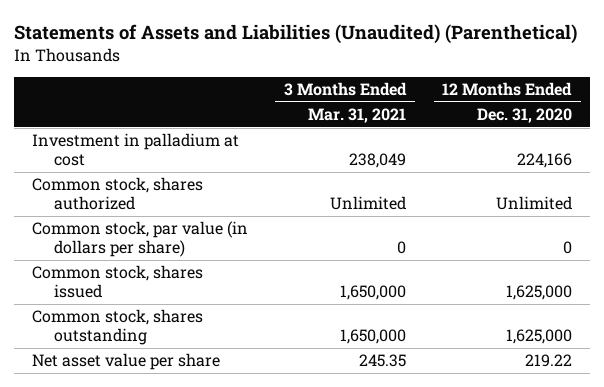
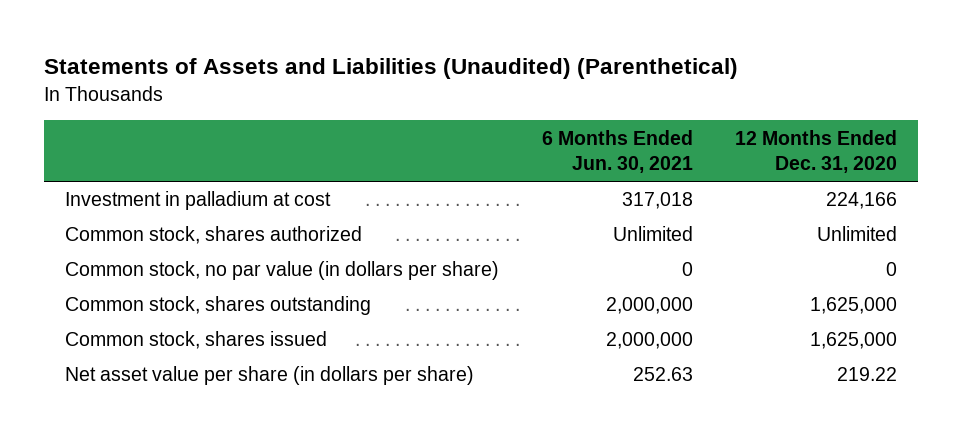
- | 3 Months Ended Mar. 31, 2021 | 12 Months Ended Dec. 31, 2020
+ | 6 Months Ended Jun. 30, 2021 | 12 Months Ended Dec. 31, 2020
- Common stock, par value (in dollars per share) | 0 | 0
+ Common stock, no par value (in dollars per share) | 0 | 0
- Net asset value per share | 245.35 | 219.22
moved down: Common stock, shares issued | 2,000,000 | 1,625,000
+ Net asset value per share (in dollars per share) | 252.63 | 219.22

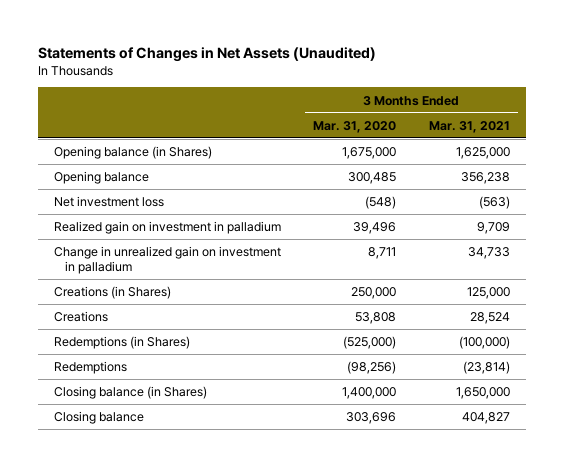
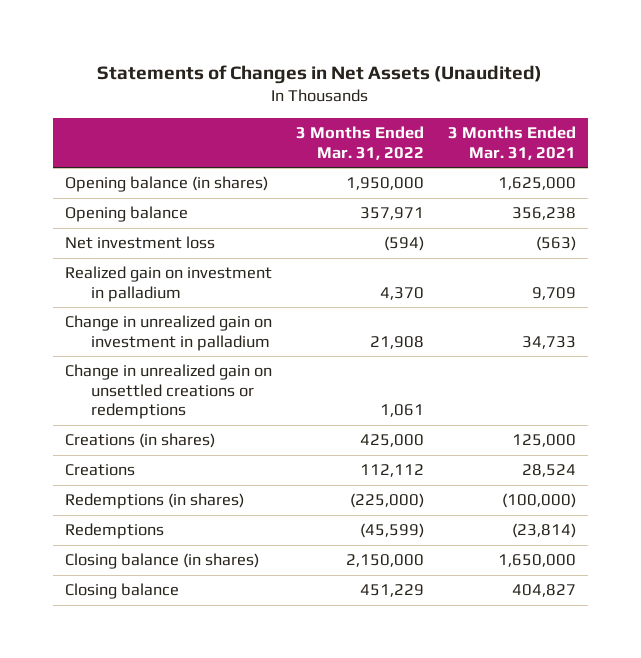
- | 3 Months Ended Mar. 31, 2020 | 3 Months Ended Mar. 31, 2021
+ | 3 Months Ended Mar. 31, 2022 | 3 Months Ended Mar. 31, 2021
- Opening balance (in Shares) | 1,675,000 | 1,625,000
+ Opening balance (in shares) | 1,950,000 | 1,625,000
- Creations (in Shares) | 250,000 | 125,000
+ Change in unrealized gain on unsettled creations or redemptions | 1,061 |
+ Creations (in shares) | 425,000 | 125,000
- Redemptions (in Shares) | (525,000) | (100,000)
+ Redemptions (in shares) | (225,000) | (100,000)
- Closing balance (in Shares) | 1,400,000 | 1,650,000
+ Closing balance (in shares) | 2,150,000 | 1,650,000

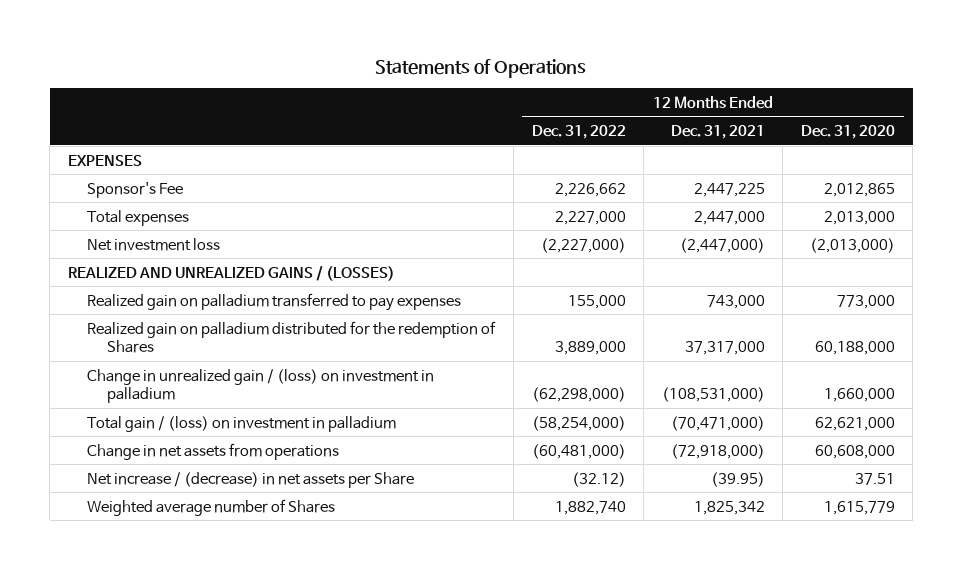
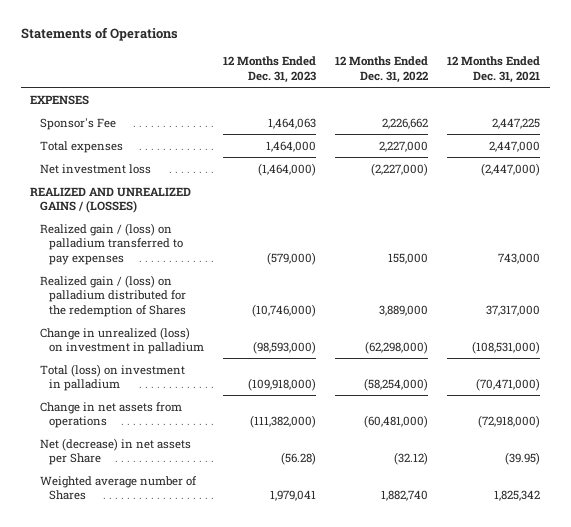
- | 12 Months Ended Dec. 31, 2022 | 12 Months Ended Dec. 31, 2021 | 12 Months Ended Dec. 31, 2020
+ | 12 Months Ended Dec. 31, 2023 | 12 Months Ended Dec. 31, 2022 | 12 Months Ended Dec. 31, 2021
- Realized gain on palladium transferred to pay expenses | 155,000 | 743,000 | 773,000
- Realized gain on palladium distributed for the redemption of Shares | 3,889,000 | 37,317,000 | 60,188,000
- Change in unrealized gain / (loss) on investment in palladium | (62,298,000) | (108,531,000) | 1,660,000
- Total gain / (loss) on investment in palladium | (58,254,000) | (70,471,000) | 62,621,000
+ Realized gain / (loss) on palladium transferred to pay expenses | (579,000) | 155,000 | 743,000
+ Realized gain / (loss) on palladium distributed for the redemption of Shares | (10,746,000) | 3,889,000 | 37,317,000
+ Change in unrealized (loss) on investment in palladium | (98,593,000) | (62,298,000) | (108,531,000)
+ Total (loss) on investment in palladium | (109,918,000) | (58,254,000) | (70,471,000)
- Net increase / (decrease) in net assets per Share | (32.12) | (39.95) | 37.51
+ Net (decrease) in net assets per Share | (56.28) | (32.12) | (39.95)

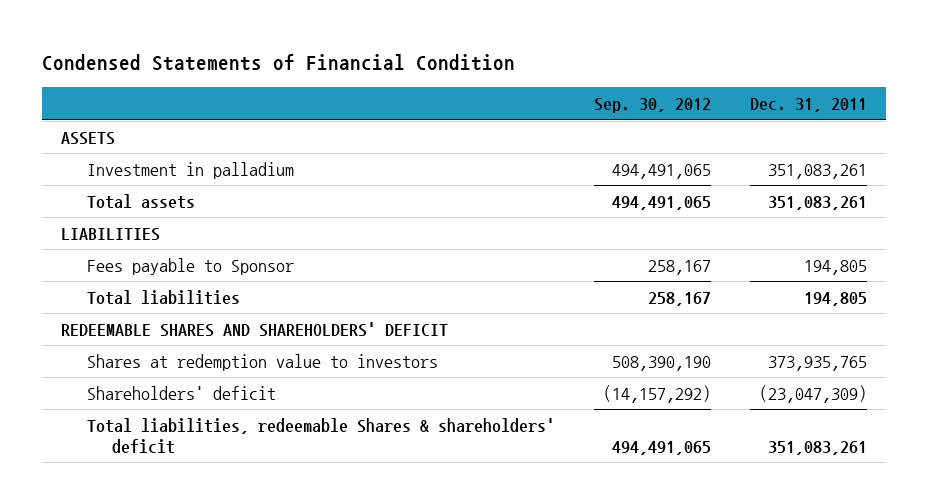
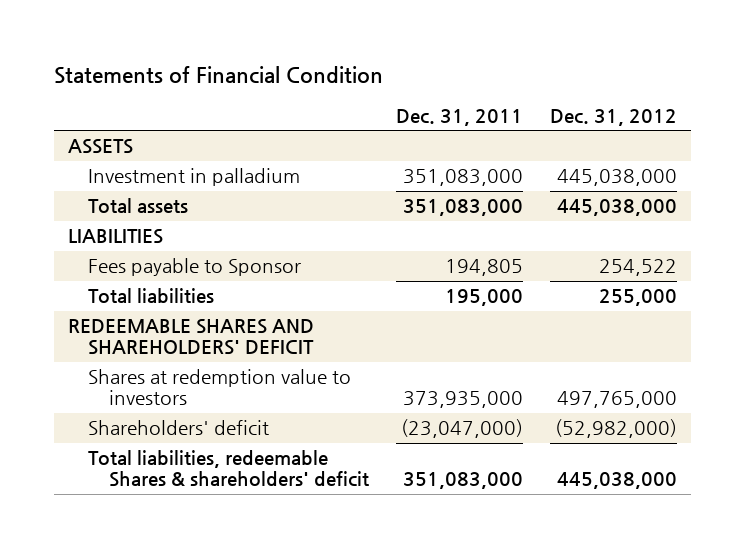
- Condensed Statements of Financial Condition
+ Statements of Financial Condition
- | Sep. 30, 2012 | Dec. 31, 2011
+ | Dec. 31, 2011 | Dec. 31, 2012
- Investment in palladium | 494,491,065 | 351,083,261
- Total assets | 494,491,065 | 351,083,261
+ Investment in palladium | 351,083,000 | 445,038,000
+ Total assets | 351,083,000 | 445,038,000
- Total liabilities | 258,167 | 194,805
+ Total liabilities | 195,000 | 255,000
- Shares at redemption value to investors | 508,390,190 | 373,935,765
- Shareholders' deficit | (14,157,292) | (23,047,309)
- Total liabilities, redeemable Shares & shareholders' deficit | 494,491,065 | 351,083,261
+ Shares at redemption value to investors | 373,935,000 | 497,765,000
+ Shareholders' deficit | (23,047,000) | (52,982,000)
+ Total liabilities, redeemable Shares & shareholders' deficit | 351,083,000 | 445,038,000

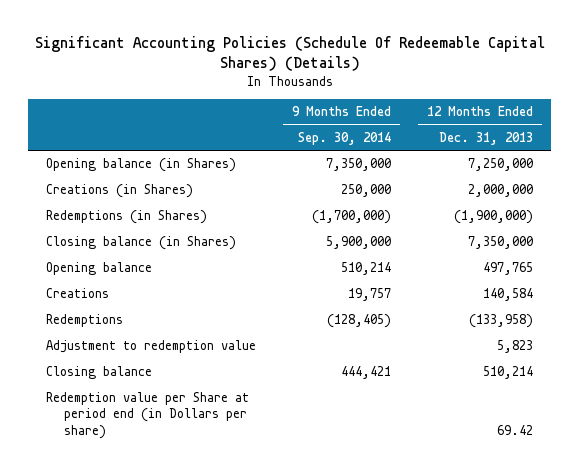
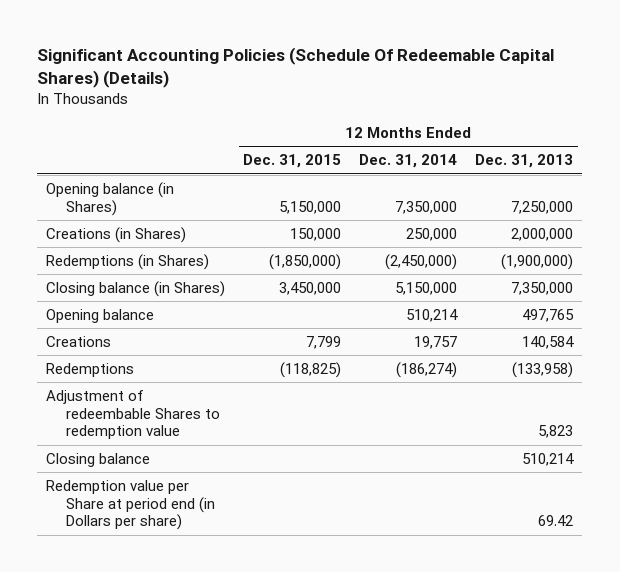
- | 9 Months Ended Sep. 30, 2014 | 12 Months Ended Dec. 31, 2013
+ | 12 Months Ended Dec. 31, 2015 | 12 Months Ended Dec. 31, 2014 | 12 Months Ended Dec. 31, 2013
- Adjustment to redemption value | | 5,823
+ Adjustment of redeembable Shares to redemption value | | | 5,823

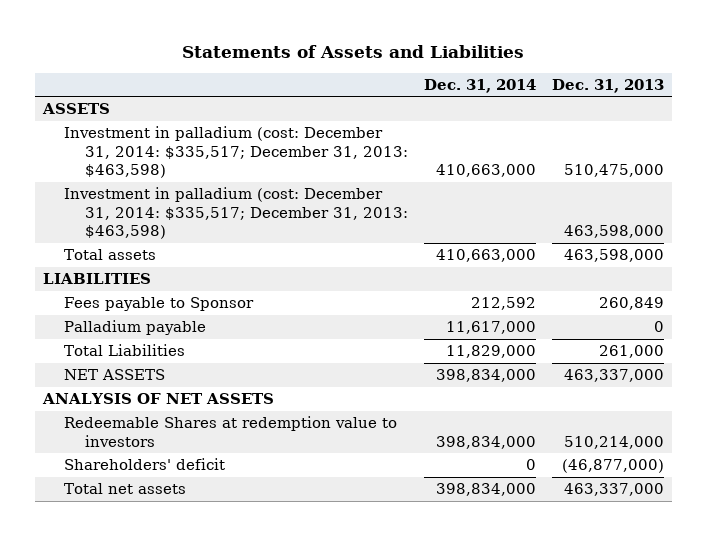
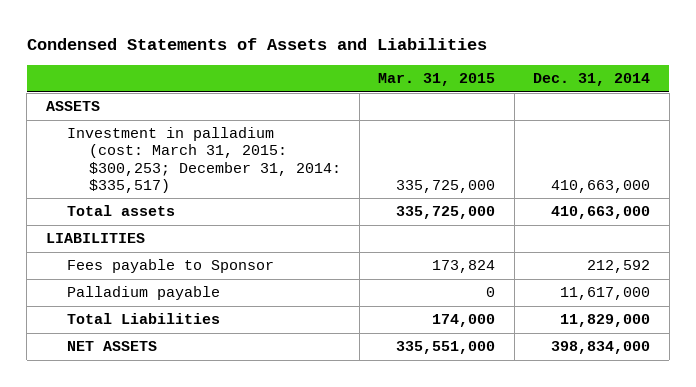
- Statements of Assets and Liabilities
+ Condensed Statements of Assets and Liabilities
- | Dec. 31, 2014 | Dec. 31, 2013
+ | Mar. 31, 2015 | Dec. 31, 2014
- Investment in palladium (cost: December 31, 2014: $335,517; December 31, 2013: $463,598) | 410,663,000 | 510,475,000
- Investment in palladium (cost: December 31, 2014: $335,517; December 31, 2013: $463,598) | | 463,598,000
+ Investment in palladium (cost: March 31, 2015: $300,253; December 31, 2014: $335,517) | 335,725,000 | 410,663,000
- ANALYSIS OF NET ASSETS
- Redeemable Shares at redemption value to investors | 398,834,000 | 510,214,000
- Shareholders' deficit | 0 | (46,877,000)
- Total net assets | 398,834,000 | 463,337,000

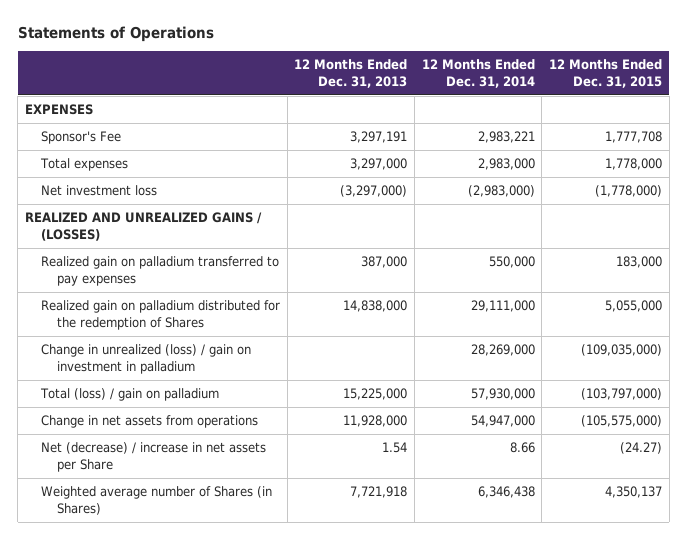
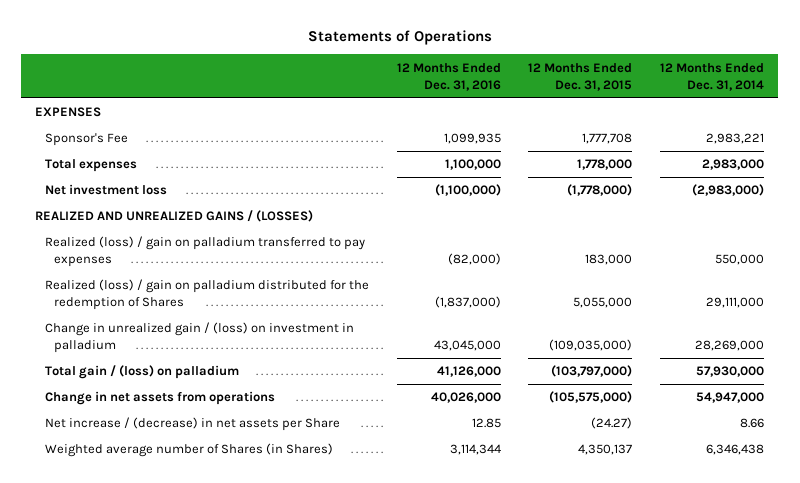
- | 12 Months Ended Dec. 31, 2013 | 12 Months Ended Dec. 31, 2014 | 12 Months Ended Dec. 31, 2015
+ | 12 Months Ended Dec. 31, 2016 | 12 Months Ended Dec. 31, 2015 | 12 Months Ended Dec. 31, 2014
- Realized gain on palladium transferred to pay expenses | 387,000 | 550,000 | 183,000
- Realized gain on palladium distributed for the redemption of Shares | 14,838,000 | 29,111,000 | 5,055,000
- Change in unrealized (loss) / gain on investment in palladium | | 28,269,000 | (109,035,000)
- Total (loss) / gain on palladium | 15,225,000 | 57,930,000 | (103,797,000)
+ Realized (loss) / gain on palladium transferred to pay expenses | (82,000) | 183,000 | 550,000
+ Realized (loss) / gain on palladium distributed for the redemption of Shares | (1,837,000) | 5,055,000 | 29,111,000
+ Change in unrealized gain / (loss) on investment in palladium | 43,045,000 | (109,035,000) | 28,269,000
+ Total gain / (loss) on palladium | 41,126,000 | (103,797,000) | 57,930,000
- Net (decrease) / increase in net assets per Share | 1.54 | 8.66 | (24.27)
+ Net increase / (decrease) in net assets per Share | 12.85 | (24.27) | 8.66

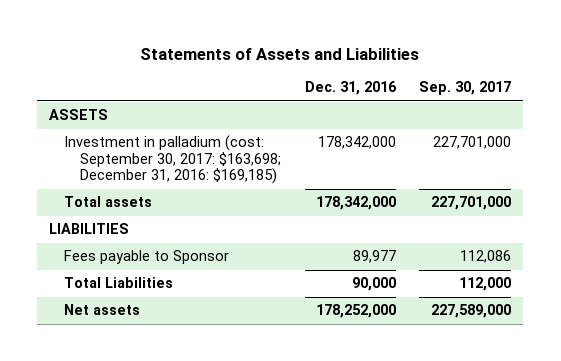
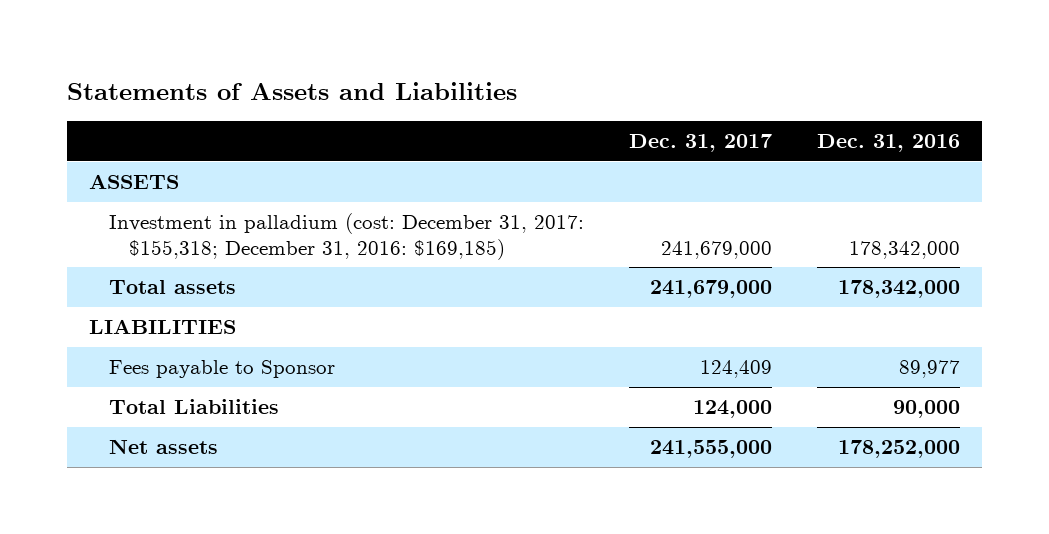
- | Dec. 31, 2016 | Sep. 30, 2017
+ | Dec. 31, 2017 | Dec. 31, 2016
- Investment in palladium (cost: September 30, 2017: $163,698; December 31, 2016: $169,185) | 178,342,000 | 227,701,000
+ Investment in palladium (cost: December 31, 2017: $155,318; December 31, 2016: $169,185) | 241,679,000 | 178,342,000

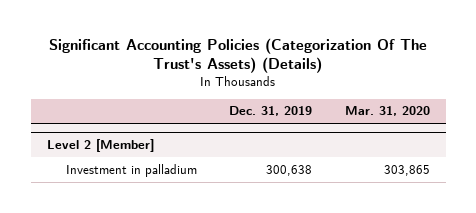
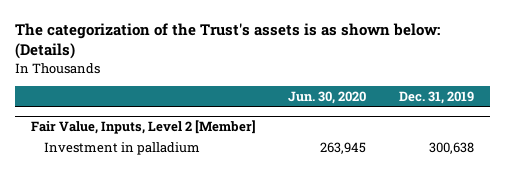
- Significant Accounting Policies (Categorization Of The Trust's Assets) (Details)
+ The categorization of the Trust's assets is as shown below: (Details)
- | Dec. 31, 2019 | Mar. 31, 2020
+ | Jun. 30, 2020 | Dec. 31, 2019
- Level 2 [Member]
+ Fair Value, Inputs, Level 2 [Member]

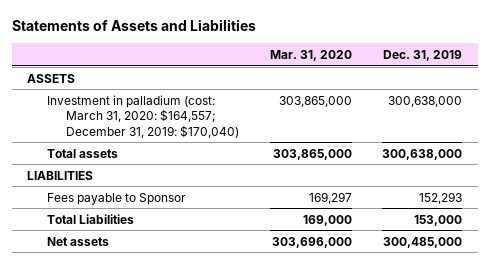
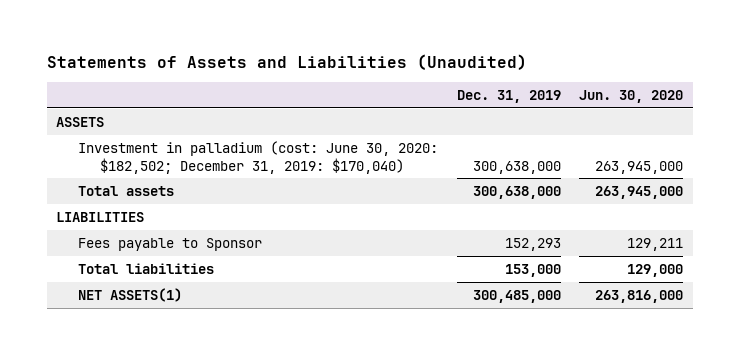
- Statements of Assets and Liabilities
+ Statements of Assets and Liabilities (Unaudited)
- | Mar. 31, 2020 | Dec. 31, 2019
+ | Dec. 31, 2019 | Jun. 30, 2020
- Investment in palladium (cost: March 31, 2020: $164,557; December 31, 2019: $170,040) | 303,865,000 | 300,638,000
+ Investment in palladium (cost: June 30, 2020: $182,502; December 31, 2019: $170,040) | 300,638,000 | 263,945,000
- Total Liabilities | 169,000 | 153,000
- Net assets | 303,696,000 | 300,485,000
+ Total liabilities | 153,000 | 129,000
+ NET ASSETS(1) | 300,485,000 | 263,816,000

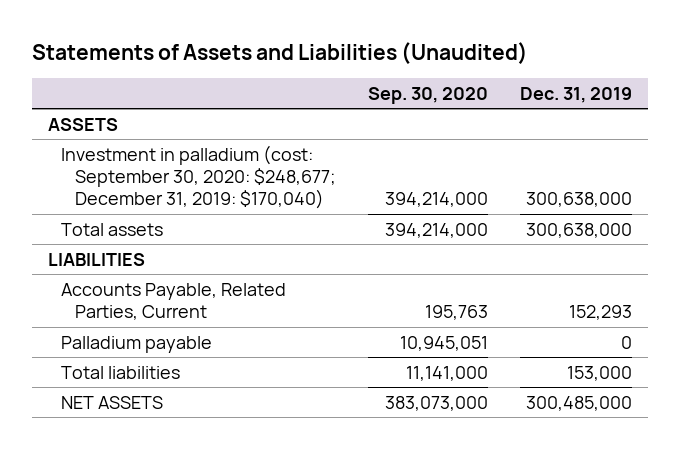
- | Dec. 31, 2019 | Jun. 30, 2020
+ | Sep. 30, 2020 | Dec. 31, 2019
- Investment in palladium (cost: June 30, 2020: $182,502; December 31, 2019: $170,040) | 300,638,000 | 263,945,000
+ Investment in palladium (cost: September 30, 2020: $248,677; December 31, 2019: $170,040) | 394,214,000 | 300,638,000
- Fees payable to Sponsor | 152,293 | 129,211
+ Accounts Payable, Related Parties, Current | 195,763 | 152,293
+ Palladium payable | 10,945,051 | 0
- NET ASSETS(1) | 300,485,000 | 263,816,000
+ NET ASSETS | 383,073,000 | 300,485,000

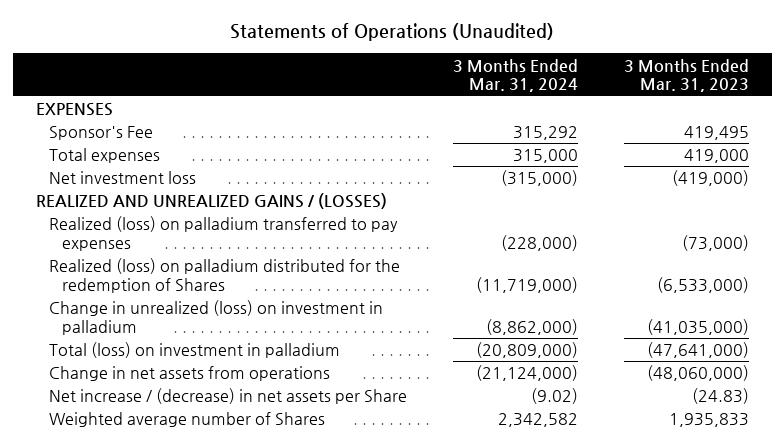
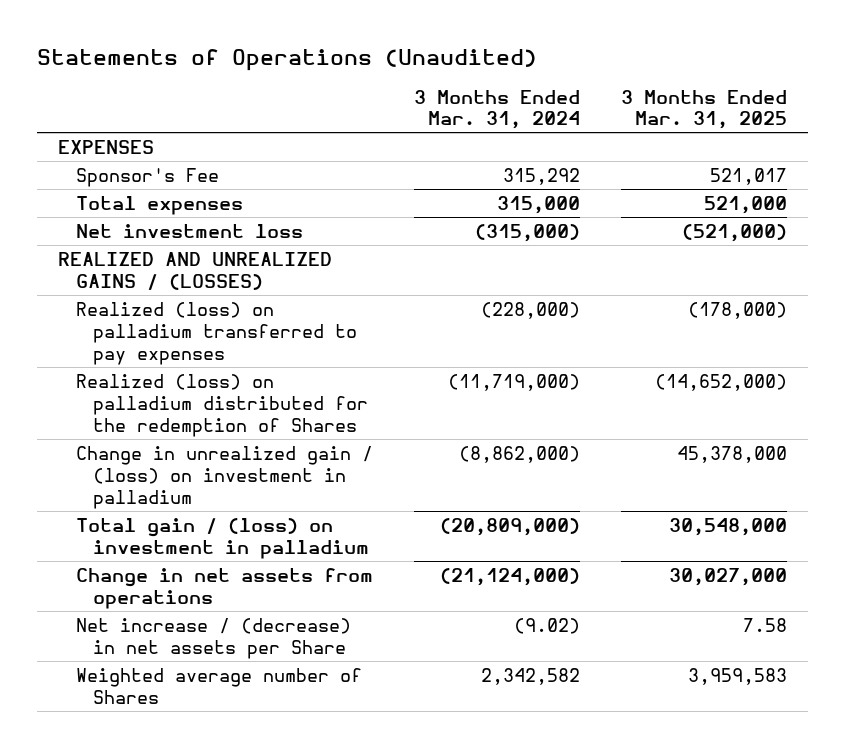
- | 3 Months Ended Mar. 31, 2024 | 3 Months Ended Mar. 31, 2023
+ | 3 Months Ended Mar. 31, 2024 | 3 Months Ended Mar. 31, 2025
- Change in unrealized (loss) on investment in palladium | (8,862,000) | (41,035,000)
- Total (loss) on investment in palladium | (20,809,000) | (47,641,000)
+ Change in unrealized gain / (loss) on investment in palladium | (8,862,000) | 45,378,000
+ Total gain / (loss) on investment in palladium | (20,809,000) | 30,548,000

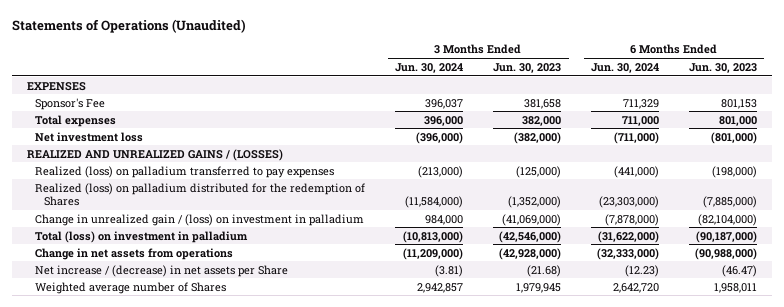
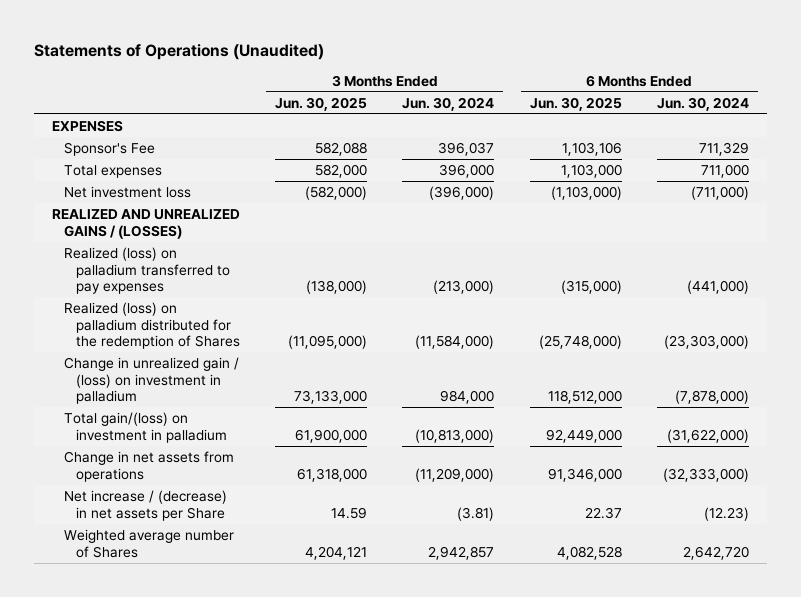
- | 3 Months Ended Jun. 30, 2024 | 3 Months Ended Jun. 30, 2023 | 6 Months Ended Jun. 30, 2024 | 6 Months Ended Jun. 30, 2023
+ | 3 Months Ended Jun. 30, 2025 | 3 Months Ended Jun. 30, 2024 | 6 Months Ended Jun. 30, 2025 | 6 Months Ended Jun. 30, 2024
- Total (loss) on investment in palladium | (10,813,000) | (42,546,000) | (31,622,000) | (90,187,000)
+ Total gain/(loss) on investment in palladium | 61,900,000 | (10,813,000) | 92,449,000 | (31,622,000)

